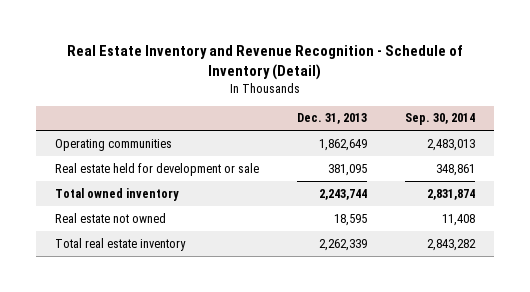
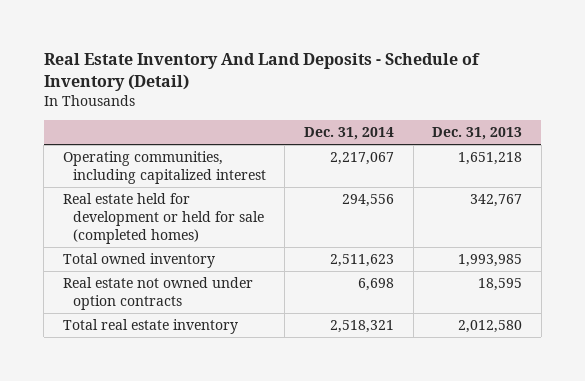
- Real Estate Inventory and Revenue Recognition - Schedule of Inventory (Detail)
+ Real Estate Inventory And Land Deposits - Schedule of Inventory (Detail)
- | Dec. 31, 2013 | Sep. 30, 2014
+ | Dec. 31, 2014 | Dec. 31, 2013
- Operating communities | 1,862,649 | 2,483,013
- Real estate held for development or sale | 381,095 | 348,861
- Total owned inventory | 2,243,744 | 2,831,874
- Real estate not owned | 18,595 | 11,408
- Total real estate inventory | 2,262,339 | 2,843,282
+ Operating communities, including capitalized interest | 2,217,067 | 1,651,218
+ Real estate held for development or held for sale (completed homes) | 294,556 | 342,767
+ Total owned inventory | 2,511,623 | 1,993,985
+ Real estate not owned under option contracts | 6,698 | 18,595
+ Total real estate inventory | 2,518,321 | 2,012,580

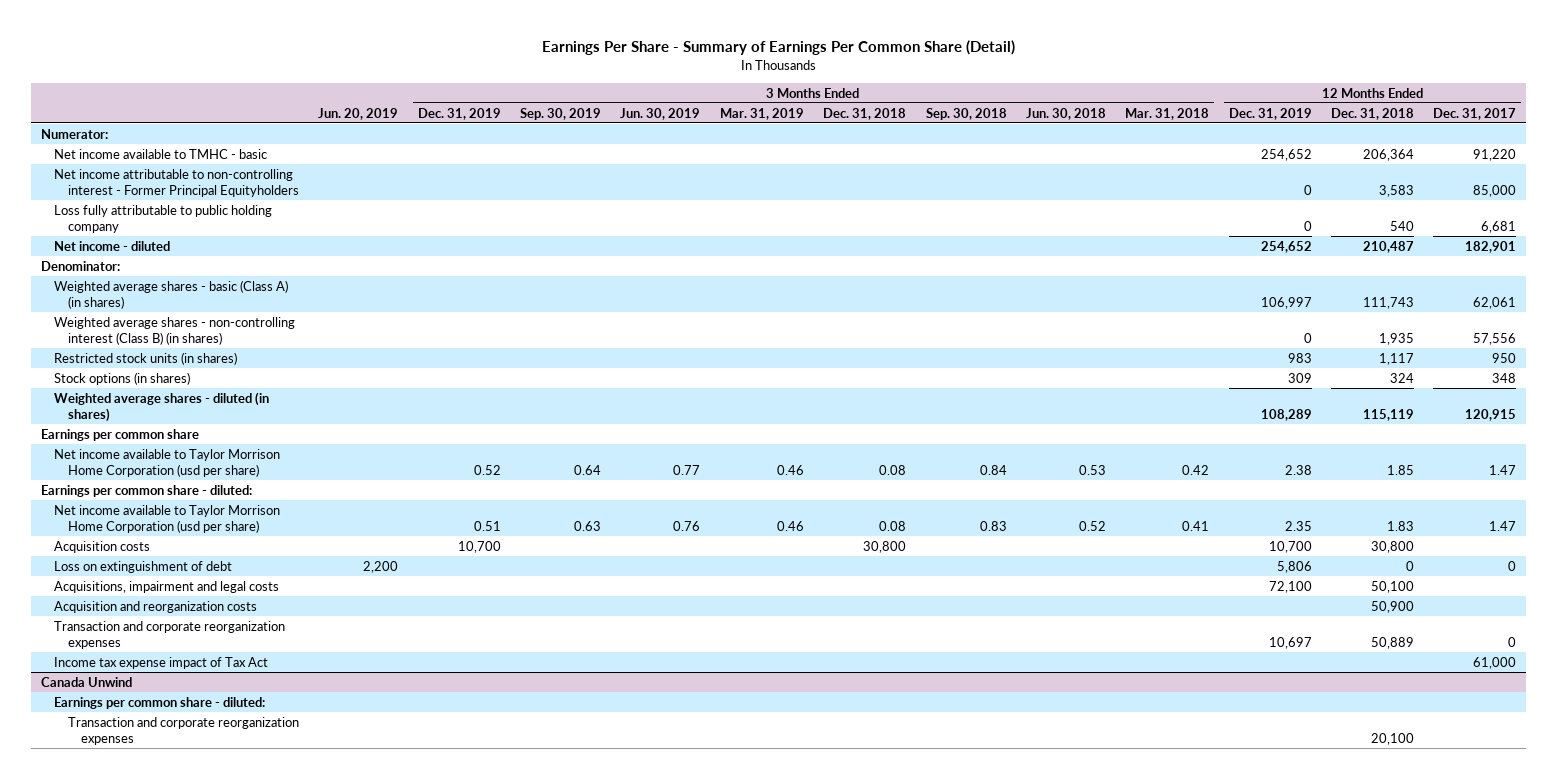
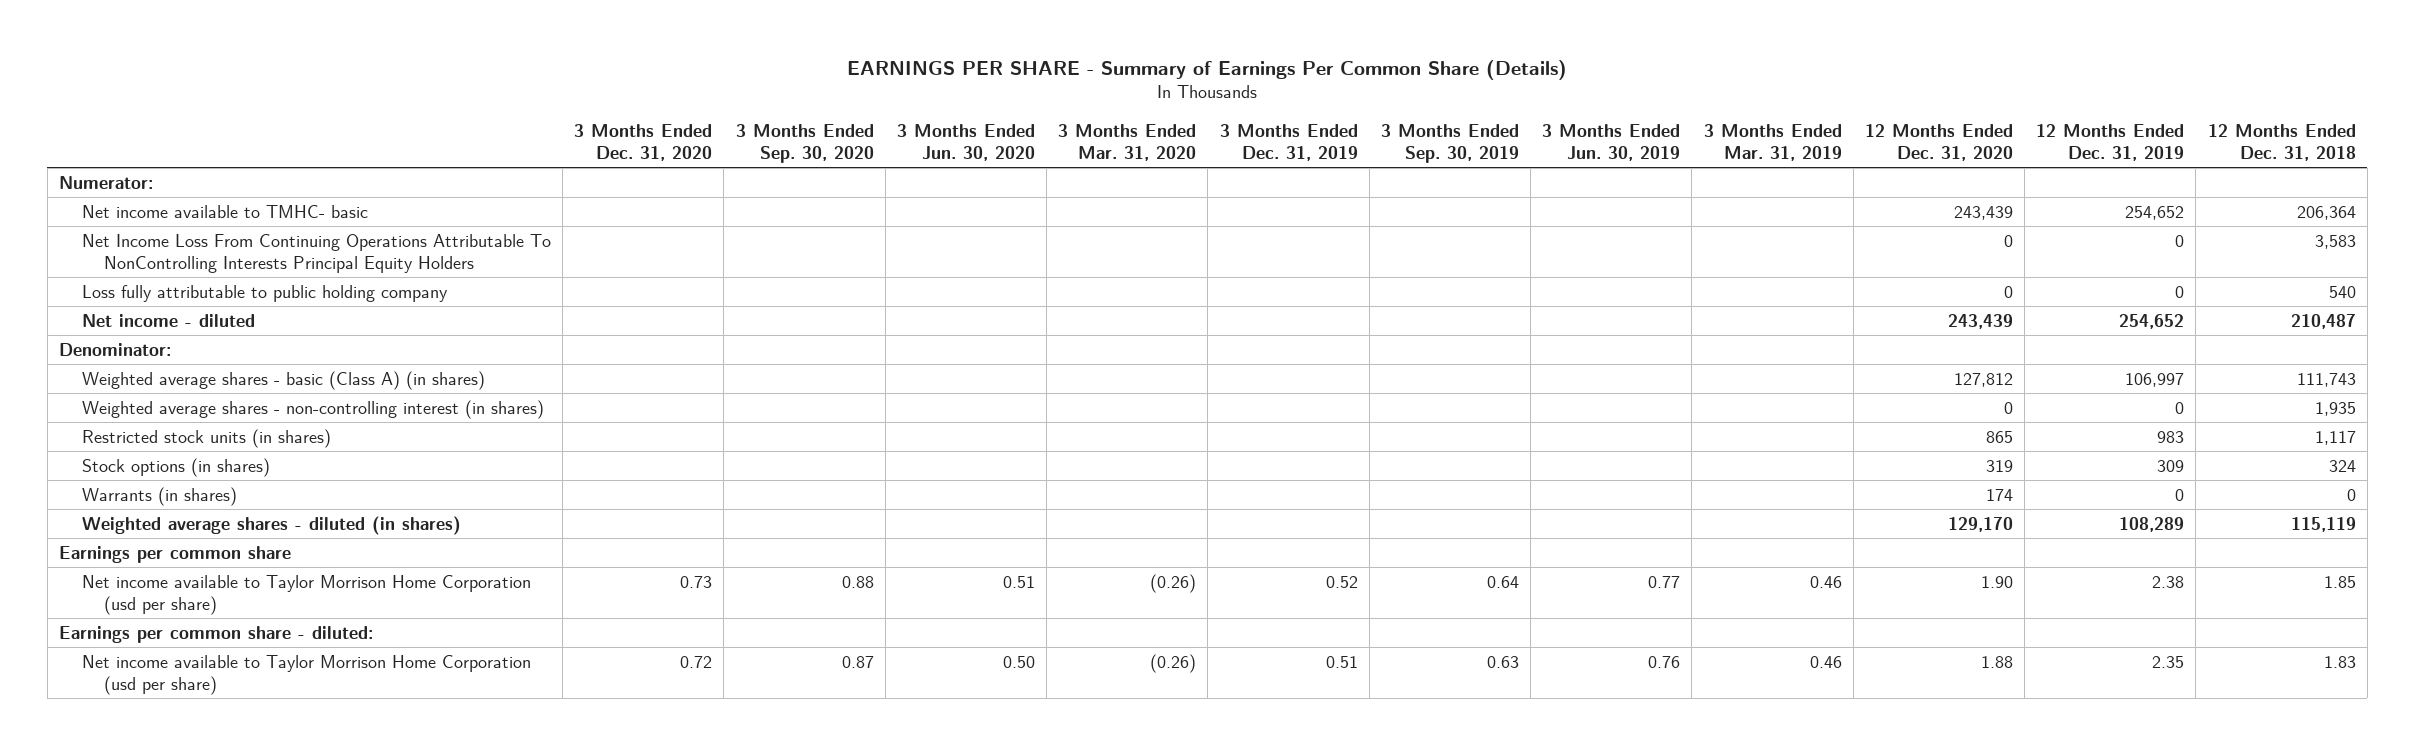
- Earnings Per Share - Summary of Earnings Per Common Share (Detail)
+ EARNINGS PER SHARE - Summary of Earnings Per Common Share (Details)
- | Jun. 20, 2019 | 3 Months Ended Dec. 31, 2019 | 3 Months Ended Sep. 30, 2019 | 3 Months Ended Jun. 30, 2019 | 3 Months Ended Mar. 31, 2019 | 3 Months Ended Dec. 31, 2018 | 3 Months Ended Sep. 30, 2018 | 3 Months Ended Jun. 30, 2018 | 3 Months Ended Mar. 31, 2018 | 12 Months Ended Dec. 31, 2019 | 12 Months Ended Dec. 31, 2018 | 12 Months Ended Dec. 31, 2017
+ | 3 Months Ended Dec. 31, 2020 | 3 Months Ended Sep. 30, 2020 | 3 Months Ended Jun. 30, 2020 | 3 Months Ended Mar. 31, 2020 | 3 Months Ended Dec. 31, 2019 | 3 Months Ended Sep. 30, 2019 | 3 Months Ended Jun. 30, 2019 | 3 Months Ended Mar. 31, 2019 | 12 Months Ended Dec. 31, 2020 | 12 Months Ended Dec. 31, 2019 | 12 Months Ended Dec. 31, 2018
- Net income available to TMHC - basic | | | | | | | | | | 254,652 | 206,364 | 91,220
- Net income attributable to non-controlling interest - Former Principal Equityholders | | | | | | | | | | 0 | 3,583 | 85,000
+ Net income available to TMHC- basic | | | | | | | | | 243,439 | 254,652 | 206,364
+ Net Income Loss From Continuing Operations Attributable To NonControlling Interests Principal Equity Holders | | | | | | | | | 0 | 0 | 3,583
- Weighted average shares - non-controlling interest (Class B) (in shares) | | | | | | | | | | 0 | 1,935 | 57,556
+ Weighted average shares - non-controlling interest (in shares) | | | | | | | | | 0 | 0 | 1,935
+ Warrants (in shares) | | | | | | | | | 174 | 0 | 0
- Acquisition costs | | 10,700 | | | | 30,800 | | | | 10,700 | 30,800 |
- Loss on extinguishment of debt | 2,200 | | | | | | | | | 5,806 | 0 | 0
- Acquisitions, impairment and legal costs | | | | | | | | | | 72,100 | 50,100 |
- Acquisition and reorganization costs | | | | | | | | | | | 50,900 |
- Transaction and corporate reorganization expenses | | | | | | | | | | 10,697 | 50,889 | 0
- Income tax expense impact of Tax Act | | | | | | | | | | | | 61,000
- Canada Unwind
- Earnings per common share - diluted:
- Transaction and corporate reorganization expenses | | | | | | | | | | | 20,100 |

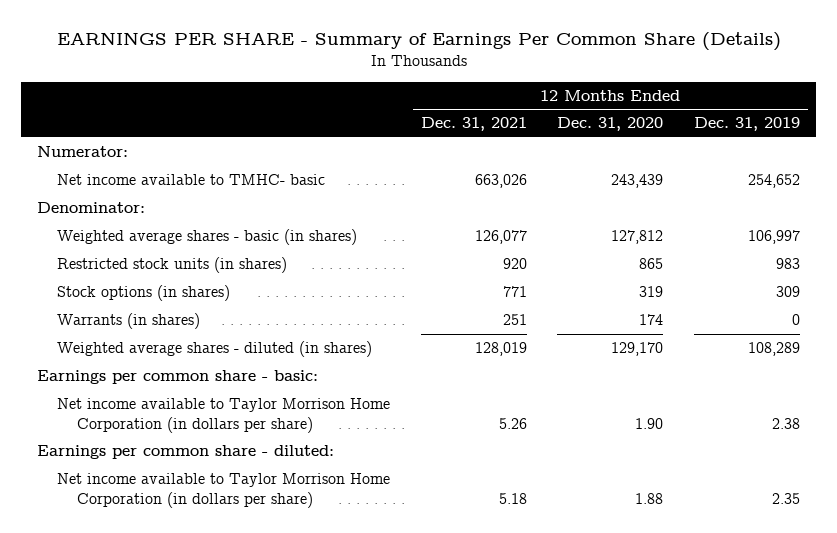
- | 3 Months Ended Dec. 31, 2020 | 3 Months Ended Sep. 30, 2020 | 3 Months Ended Jun. 30, 2020 | 3 Months Ended Mar. 31, 2020 | 3 Months Ended Dec. 31, 2019 | 3 Months Ended Sep. 30, 2019 | 3 Months Ended Jun. 30, 2019 | 3 Months Ended Mar. 31, 2019 | 12 Months Ended Dec. 31, 2020 | 12 Months Ended Dec. 31, 2019 | 12 Months Ended Dec. 31, 2018
+ | 12 Months Ended Dec. 31, 2021 | 12 Months Ended Dec. 31, 2020 | 12 Months Ended Dec. 31, 2019
- Net Income Loss From Continuing Operations Attributable To NonControlling Interests Principal Equity Holders | | | | | | | | | 0 | 0 | 3,583
- Loss fully attributable to public holding company | | | | | | | | | 0 | 0 | 540
- Net income - diluted | | | | | | | | | 243,439 | 254,652 | 210,487
- Weighted average shares - basic (Class A) (in shares) | | | | | | | | | 127,812 | 106,997 | 111,743
- Weighted average shares - non-controlling interest (in shares) | | | | | | | | | 0 | 0 | 1,935
+ Weighted average shares - basic (in shares) | 126,077 | 127,812 | 106,997
- Earnings per common share
- Net income available to Taylor Morrison Home Corporation (usd per share) | 0.73 | 0.88 | 0.51 | (0.26) | 0.52 | 0.64 | 0.77 | 0.46 | 1.90 | 2.38 | 1.85
+ Earnings per common share - basic:
+ Net income available to Taylor Morrison Home Corporation (in dollars per share) | 5.26 | 1.90 | 2.38
- Net income available to Taylor Morrison Home Corporation (usd per share) | 0.72 | 0.87 | 0.50 | (0.26) | 0.51 | 0.63 | 0.76 | 0.46 | 1.88 | 2.35 | 1.83
+ Net income available to Taylor Morrison Home Corporation (in dollars per share) | 5.18 | 1.88 | 2.35

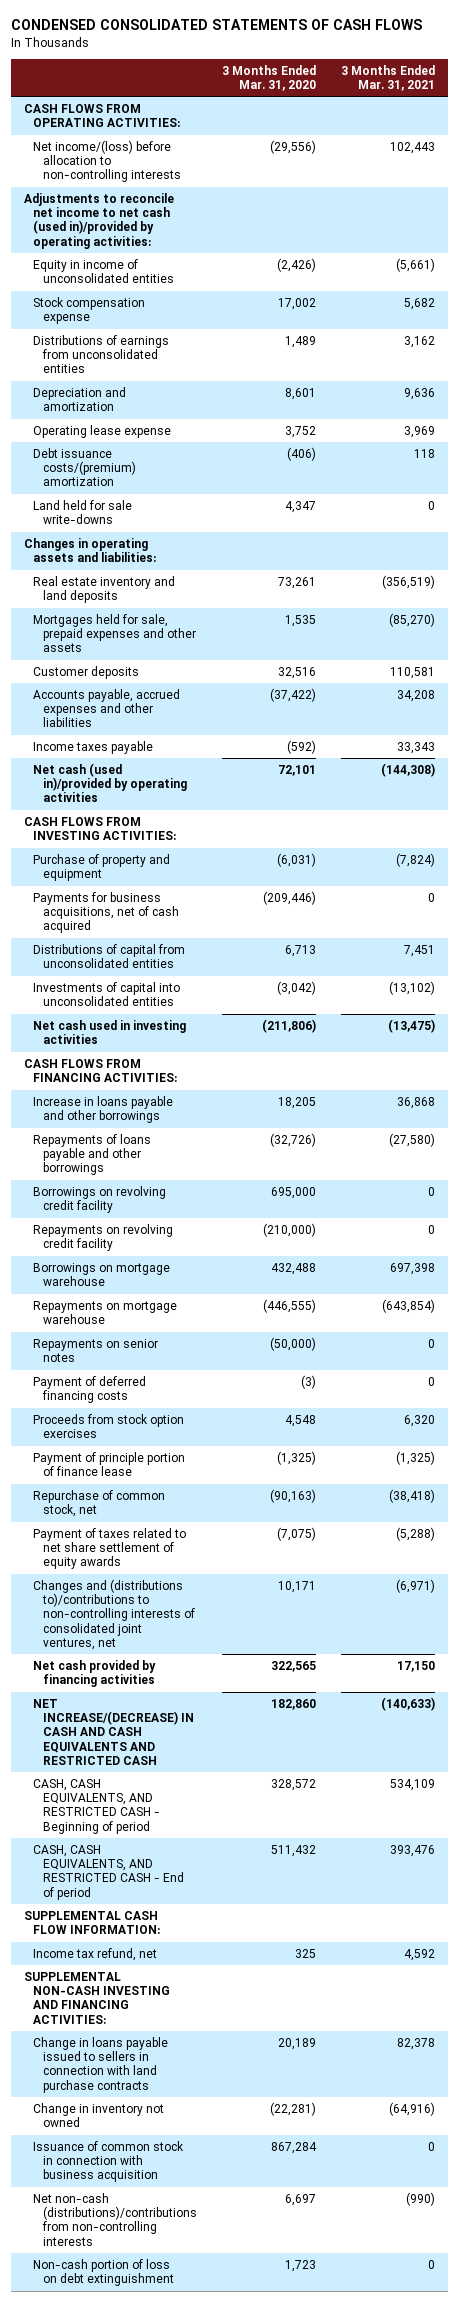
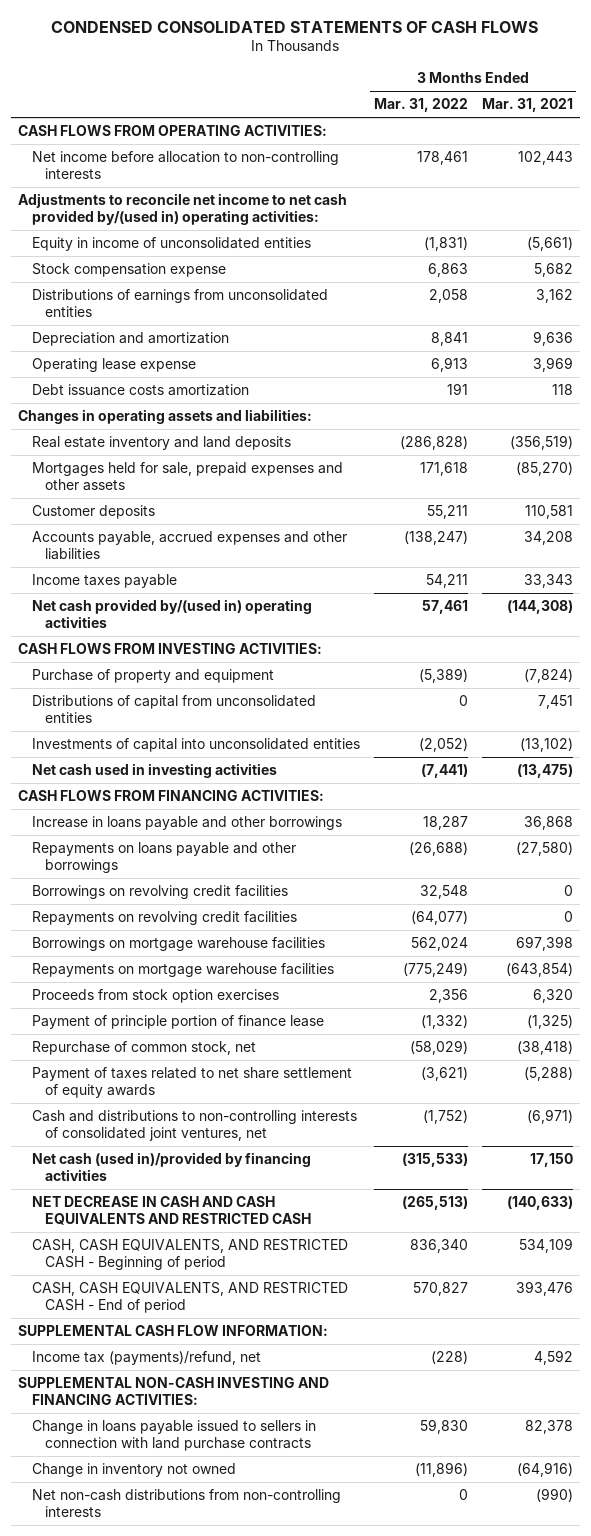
- | 3 Months Ended Mar. 31, 2020 | 3 Months Ended Mar. 31, 2021
+ | 3 Months Ended Mar. 31, 2022 | 3 Months Ended Mar. 31, 2021
- Net income/(loss) before allocation to non-controlling interests | (29,556) | 102,443
- Adjustments to reconcile net income to net cash (used in)/provided by operating activities:
+ Net income before allocation to non-controlling interests | 178,461 | 102,443
+ Adjustments to reconcile net income to net cash provided by/(used in) operating activities:
- Debt issuance costs/(premium) amortization | (406) | 118
- Land held for sale write-downs | 4,347 | 0
+ Debt issuance costs amortization | 191 | 118
- Net cash (used in)/provided by operating activities | 72,101 | (144,308)
+ Net cash provided by/(used in) operating activities | 57,461 | (144,308)
- Payments for business acquisitions, net of cash acquired | (209,446) | 0
- Repayments of loans payable and other borrowings | (32,726) | (27,580)
- Borrowings on revolving credit facility | 695,000 | 0
- Repayments on revolving credit facility | (210,000) | 0
- Borrowings on mortgage warehouse | 432,488 | 697,398
- Repayments on mortgage warehouse | (446,555) | (643,854)
- Repayments on senior notes | (50,000) | 0
- Payment of deferred financing costs | (3) | 0
+ Repayments on loans payable and other borrowings | (26,688) | (27,580)
+ Borrowings on revolving credit facilities | 32,548 | 0
+ Repayments on revolving credit facilities | (64,077) | 0
+ Borrowings on mortgage warehouse facilities | 562,024 | 697,398
+ Repayments on mortgage warehouse facilities | (775,249) | (643,854)
- Changes and (distributions to)/contributions to non-controlling interests of consolidated joint ventures, net | 10,171 | (6,971)
- Net cash provided by financing activities | 322,565 | 17,150
- NET INCREASE/(DECREASE) IN CASH AND CASH EQUIVALENTS AND RESTRICTED CASH | 182,860 | (140,633)
+ Cash and distributions to non-controlling interests of consolidated joint ventures, net | (1,752) | (6,971)
+ Net cash (used in)/provided by financing activities | (315,533) | 17,150
+ NET DECREASE IN CASH AND CASH EQUIVALENTS AND RESTRICTED CASH | (265,513) | (140,633)
- Income tax refund, net | 325 | 4,592
+ Income tax (payments)/refund, net | (228) | 4,592
- Issuance of common stock in connection with business acquisition | 867,284 | 0
- Net non-cash (distributions)/contributions from non-controlling interests | 6,697 | (990)
- Non-cash portion of loss on debt extinguishment | 1,723 | 0
+ Net non-cash distributions from non-controlling interests | 0 | (990)

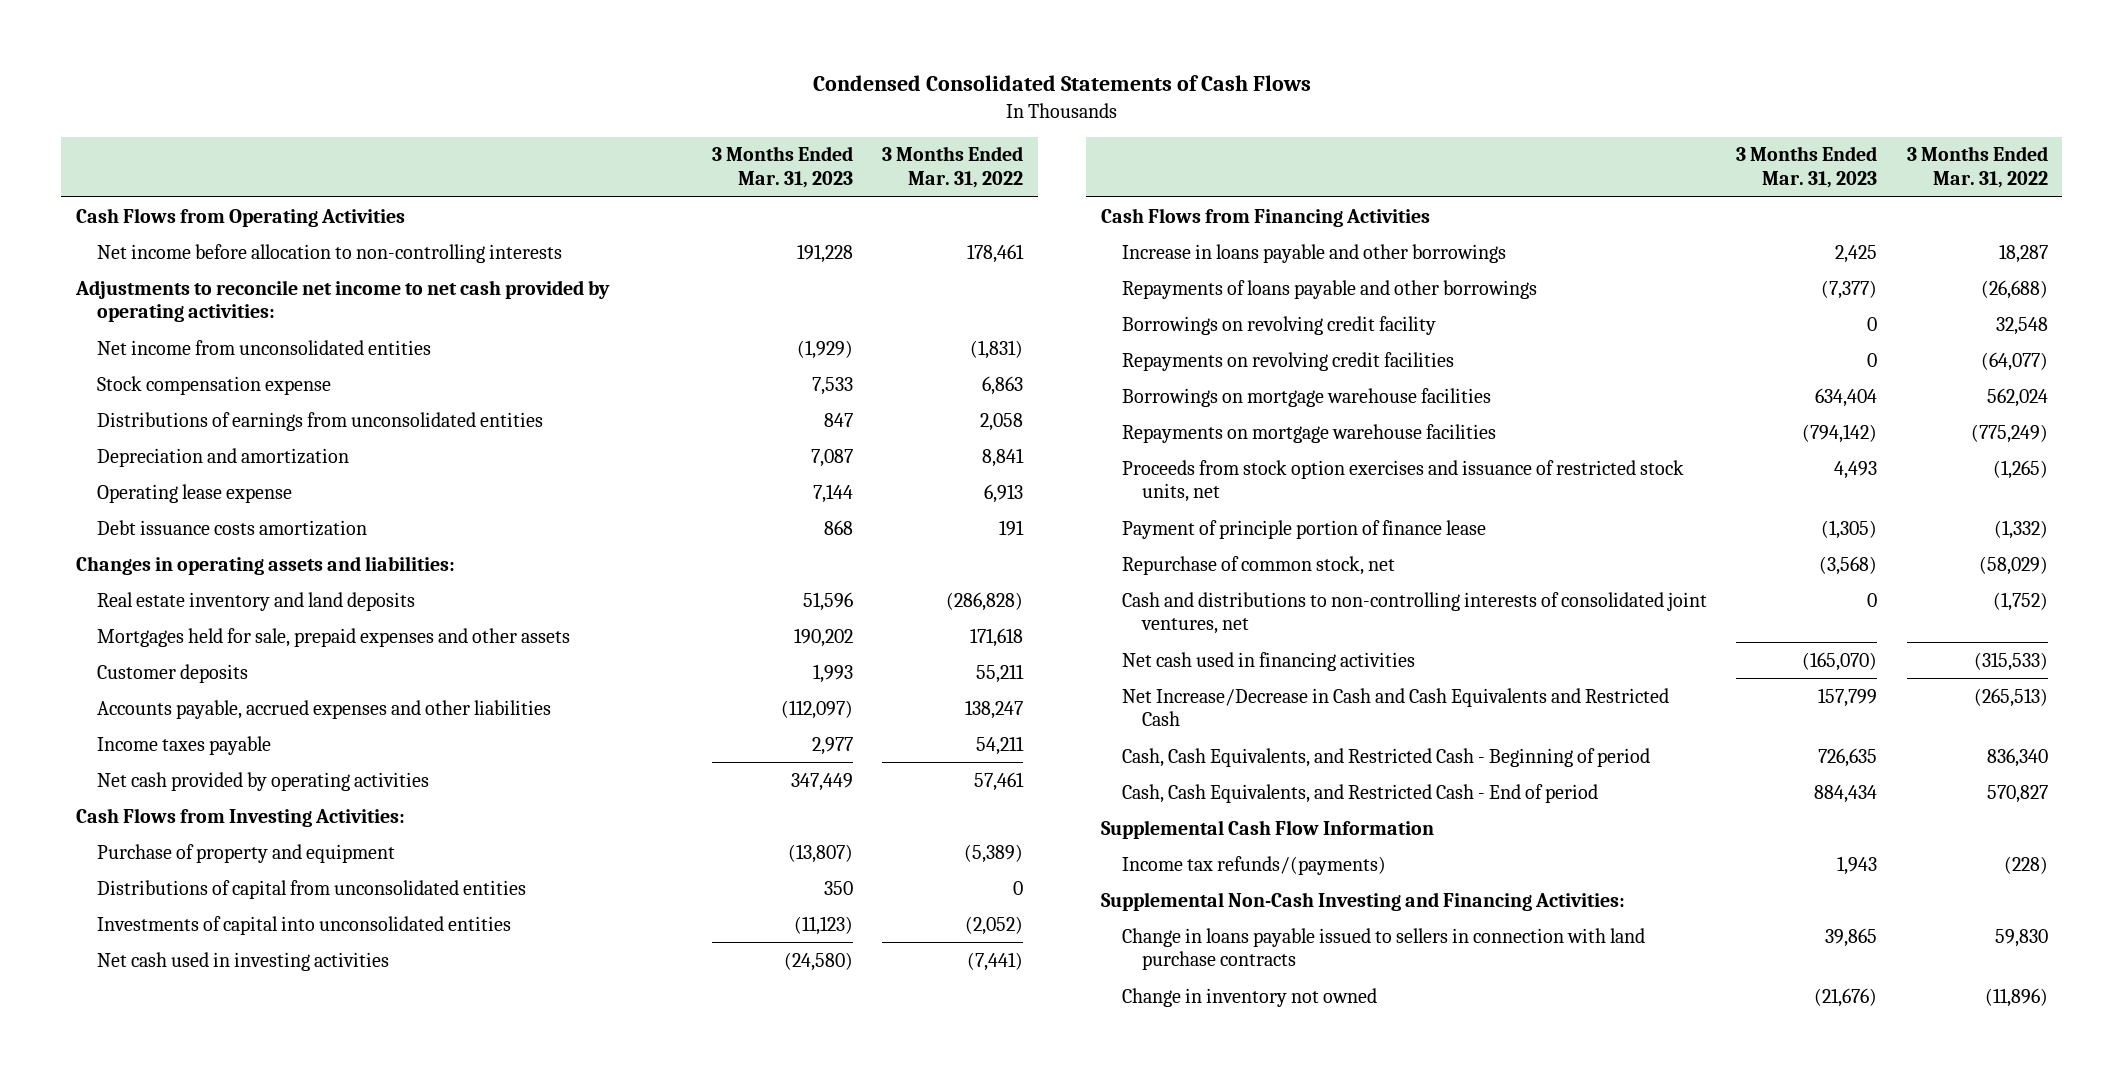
- CONDENSED CONSOLIDATED STATEMENTS OF CASH FLOWS
+ Condensed Consolidated Statements of Cash Flows
- | 3 Months Ended Mar. 31, 2022 | 3 Months Ended Mar. 31, 2021
+ | 3 Months Ended Mar. 31, 2023 | 3 Months Ended Mar. 31, 2022
- CASH FLOWS FROM OPERATING ACTIVITIES:
+ Cash Flows from Operating Activities
- Adjustments to reconcile net income to net cash provided by/(used in) operating activities:
- Equity in income of unconsolidated entities | (1,831) | (5,661)
+ Adjustments to reconcile net income to net cash provided by operating activities:
+ Net income from unconsolidated entities | (1,929) | (1,831)
- Accounts payable, accrued expenses and other liabilities | (138,247) | 34,208
+ Accounts payable, accrued expenses and other liabilities | (112,097) | 138,247
- Net cash provided by/(used in) operating activities | 57,461 | (144,308)
- CASH FLOWS FROM INVESTING ACTIVITIES:
+ Net cash provided by operating activities | 347,449 | 57,461
+ Cash Flows from Investing Activities:
- CASH FLOWS FROM FINANCING ACTIVITIES:
+ Cash Flows from Financing Activities
- Repayments on loans payable and other borrowings | (26,688) | (27,580)
- Borrowings on revolving credit facilities | 32,548 | 0
+ Repayments of loans payable and other borrowings | (7,377) | (26,688)
+ Borrowings on revolving credit facility | 0 | 32,548
- Proceeds from stock option exercises | 2,356 | 6,320
+ Proceeds from stock option exercises and issuance of restricted stock units, net | 4,493 | (1,265)
- Payment of taxes related to net share settlement of equity awards | (3,621) | (5,288)
- Net cash (used in)/provided by financing activities | (315,533) | 17,150
- NET DECREASE IN CASH AND CASH EQUIVALENTS AND RESTRICTED CASH | (265,513) | (140,633)
- CASH, CASH EQUIVALENTS, AND RESTRICTED CASH - Beginning of period | 836,340 | 534,109
- CASH, CASH EQUIVALENTS, AND RESTRICTED CASH - End of period | 570,827 | 393,476
- SUPPLEMENTAL CASH FLOW INFORMATION:
- Income tax (payments)/refund, net | (228) | 4,592
- SUPPLEMENTAL NON-CASH INVESTING AND FINANCING ACTIVITIES:
+ Net cash used in financing activities | (165,070) | (315,533)
+ Net Increase/Decrease in Cash and Cash Equivalents and Restricted Cash | 157,799 | (265,513)
+ Cash, Cash Equivalents, and Restricted Cash - Beginning of period | 726,635 | 836,340
+ Cash, Cash Equivalents, and Restricted Cash - End of period | 884,434 | 570,827
+ Supplemental Cash Flow Information
+ Income tax refunds/(payments) | 1,943 | (228)
+ Supplemental Non-Cash Investing and Financing Activities:
- Net non-cash distributions from non-controlling interests | 0 | (990)

